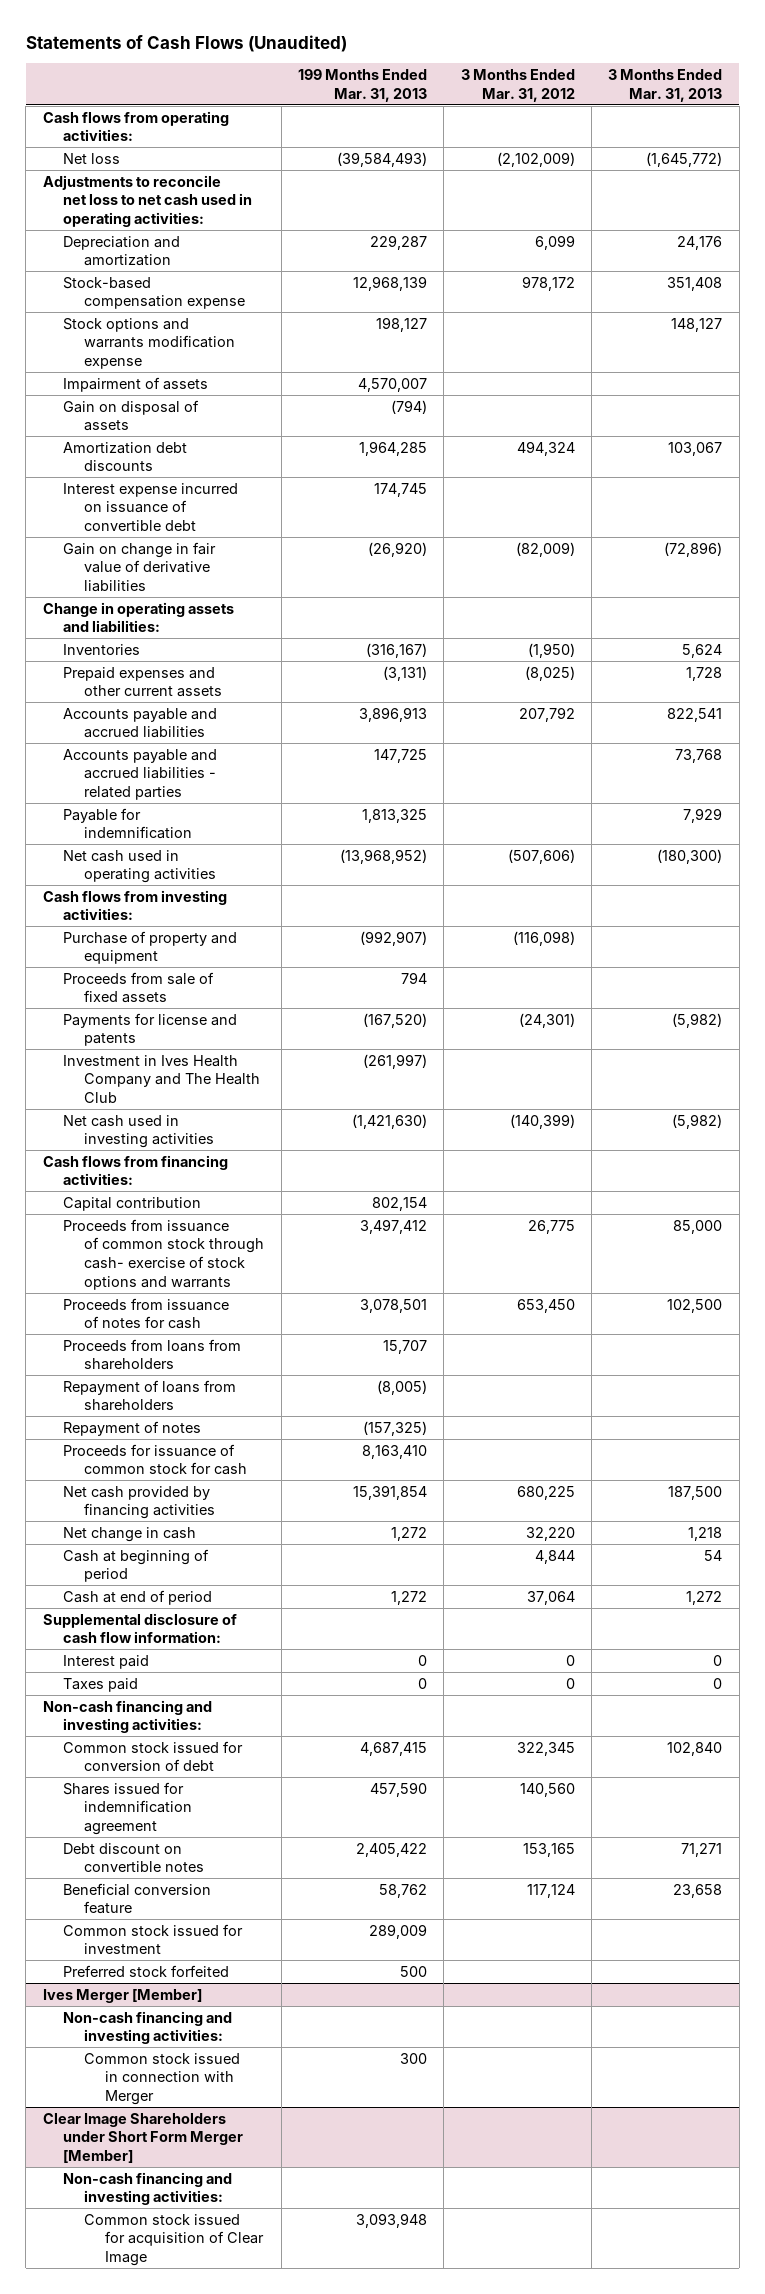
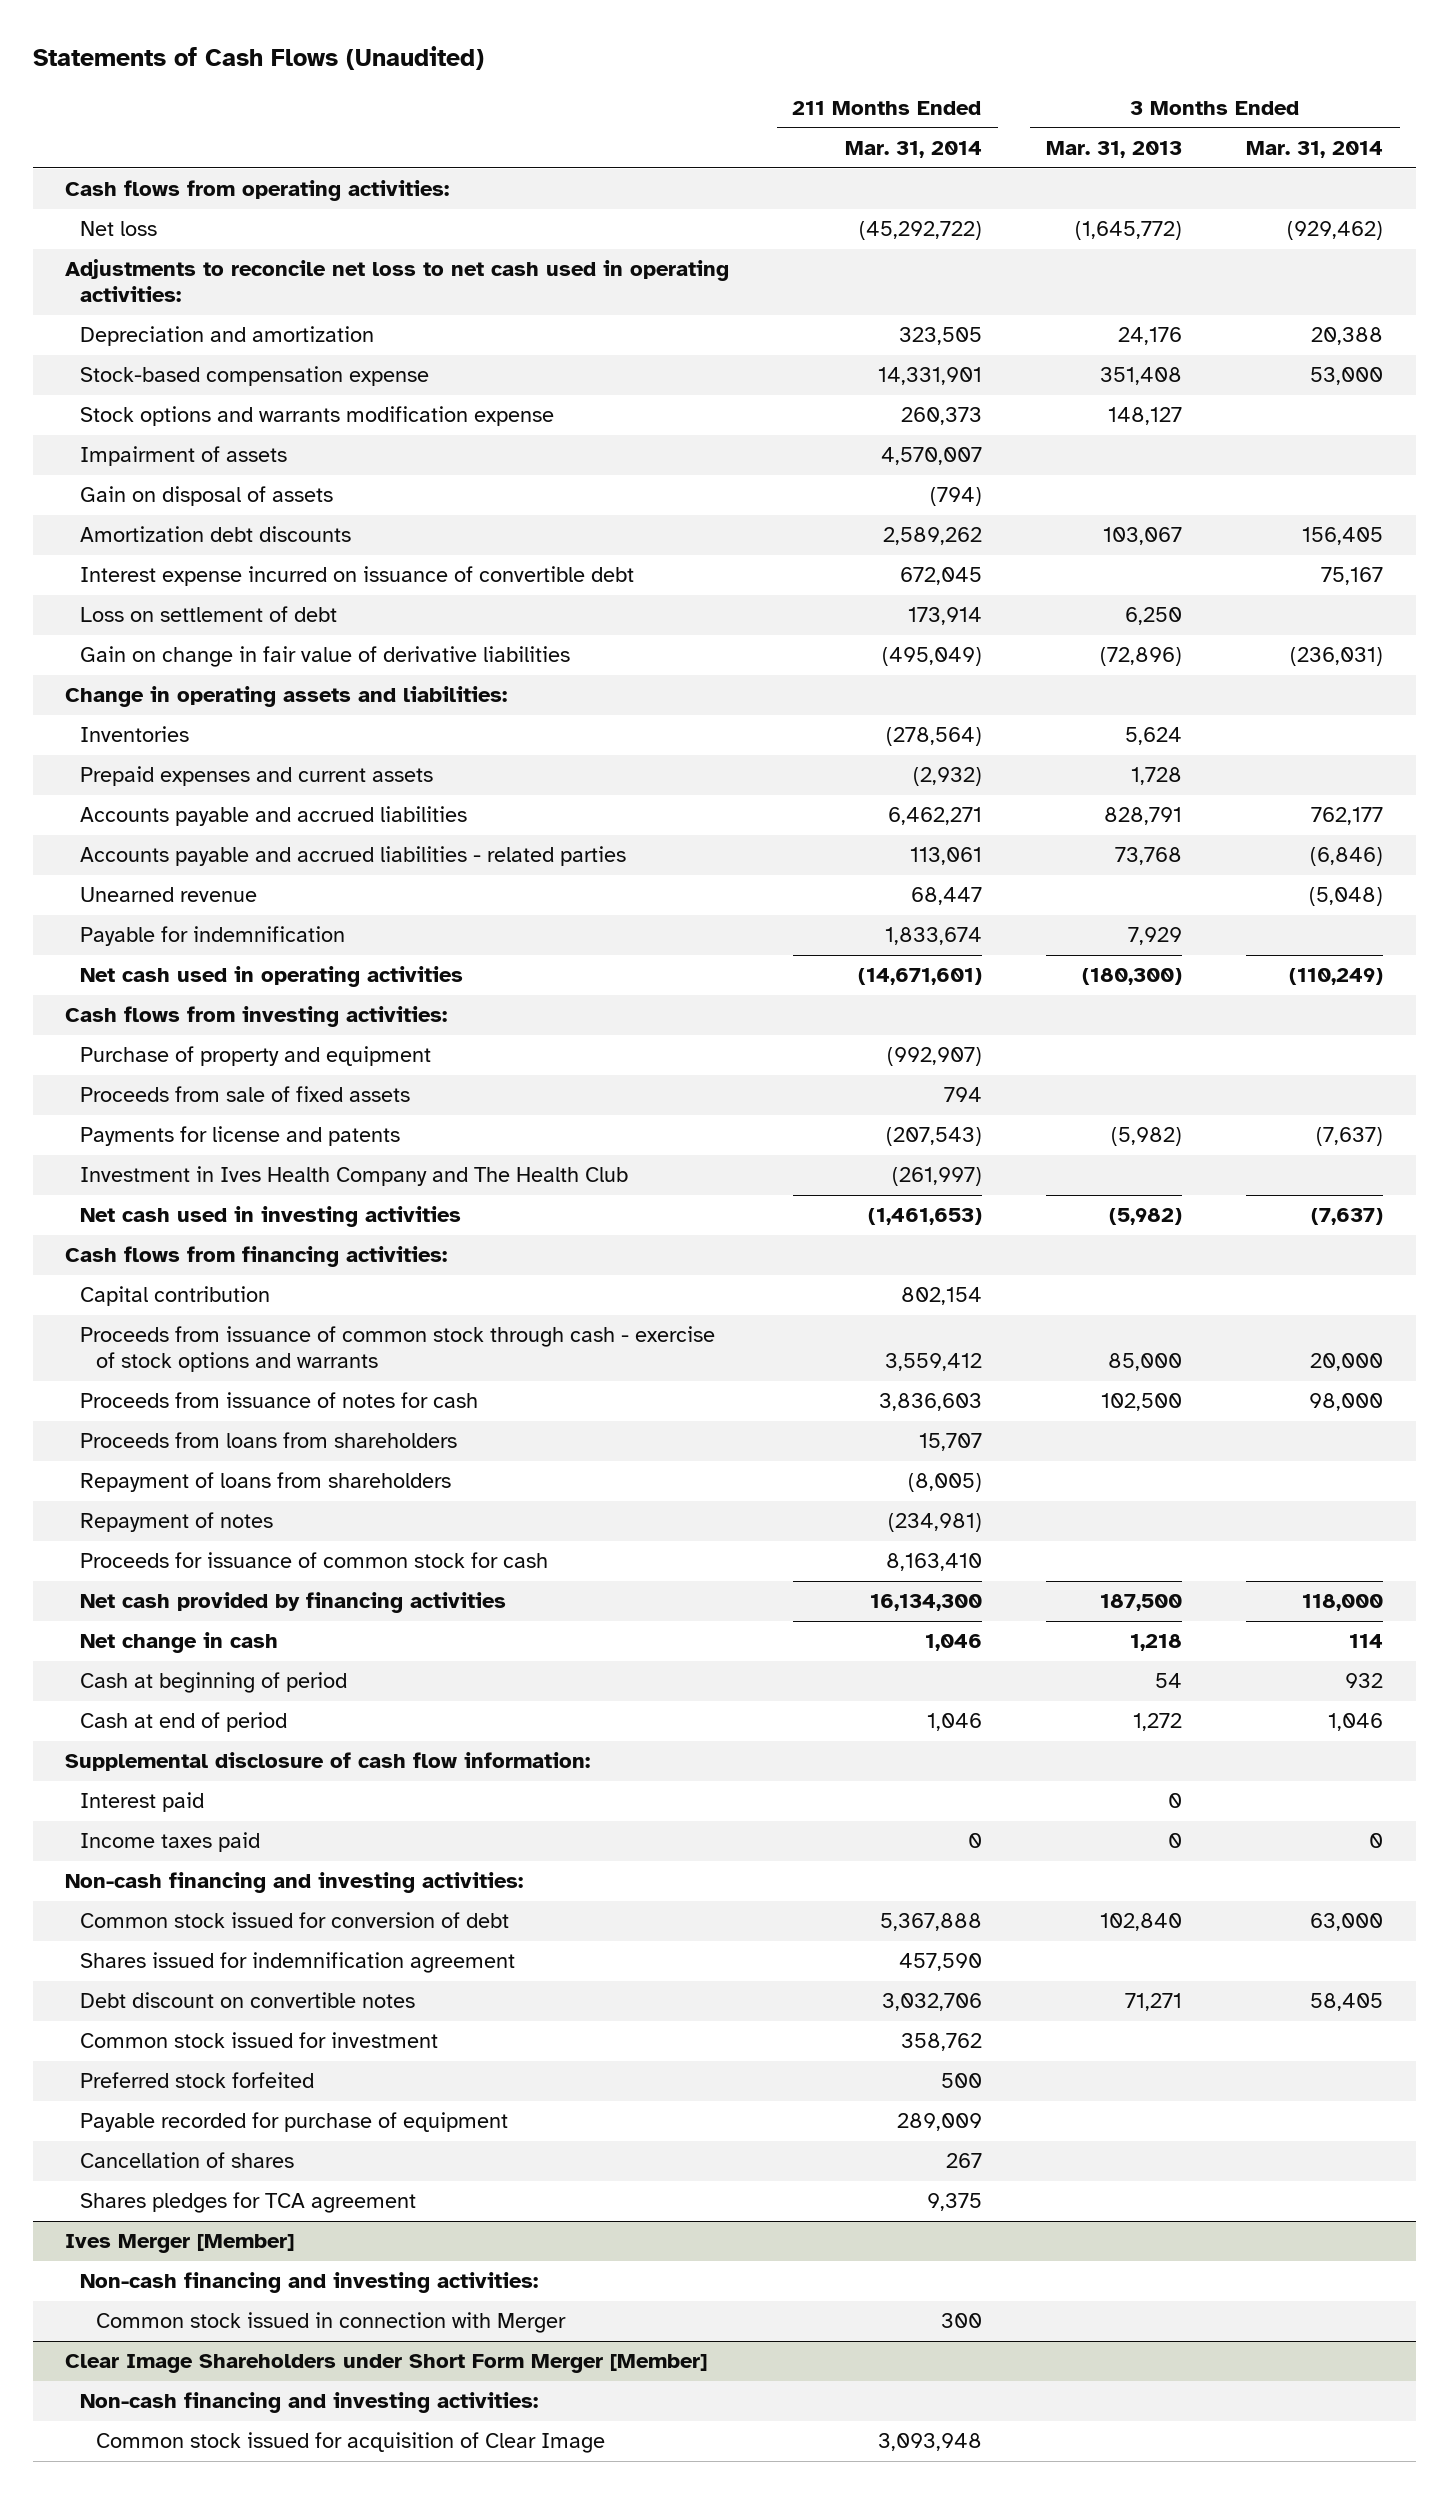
- | 199 Months Ended Mar. 31, 2013 | 3 Months Ended Mar. 31, 2012 | 3 Months Ended Mar. 31, 2013
+ | 211 Months Ended Mar. 31, 2014 | 3 Months Ended Mar. 31, 2013 | 3 Months Ended Mar. 31, 2014
+ Loss on settlement of debt | 173,914 | 6,250 |
- Prepaid expenses and other current assets | (3,131) | (8,025) | 1,728
- Accounts payable and accrued liabilities | 3,896,913 | 207,792 | 822,541
+ Prepaid expenses and current assets | (2,932) | 1,728 |
+ Accounts payable and accrued liabilities | 6,462,271 | 828,791 | 762,177
+ Unearned revenue | 68,447 | | (5,048)
- Proceeds from issuance of common stock through cash- exercise of stock options and warrants | 3,497,412 | 26,775 | 85,000
+ Proceeds from issuance of common stock through cash - exercise of stock options and warrants | 3,559,412 | 85,000 | 20,000
- Taxes paid | 0 | 0 | 0
+ Income taxes paid | 0 | 0 | 0
- Beneficial conversion feature | 58,762 | 117,124 | 23,658
+ Payable recorded for purchase of equipment | 289,009 | |
+ Cancellation of shares | 267 | |
+ Shares pledges for TCA agreement | 9,375 | |

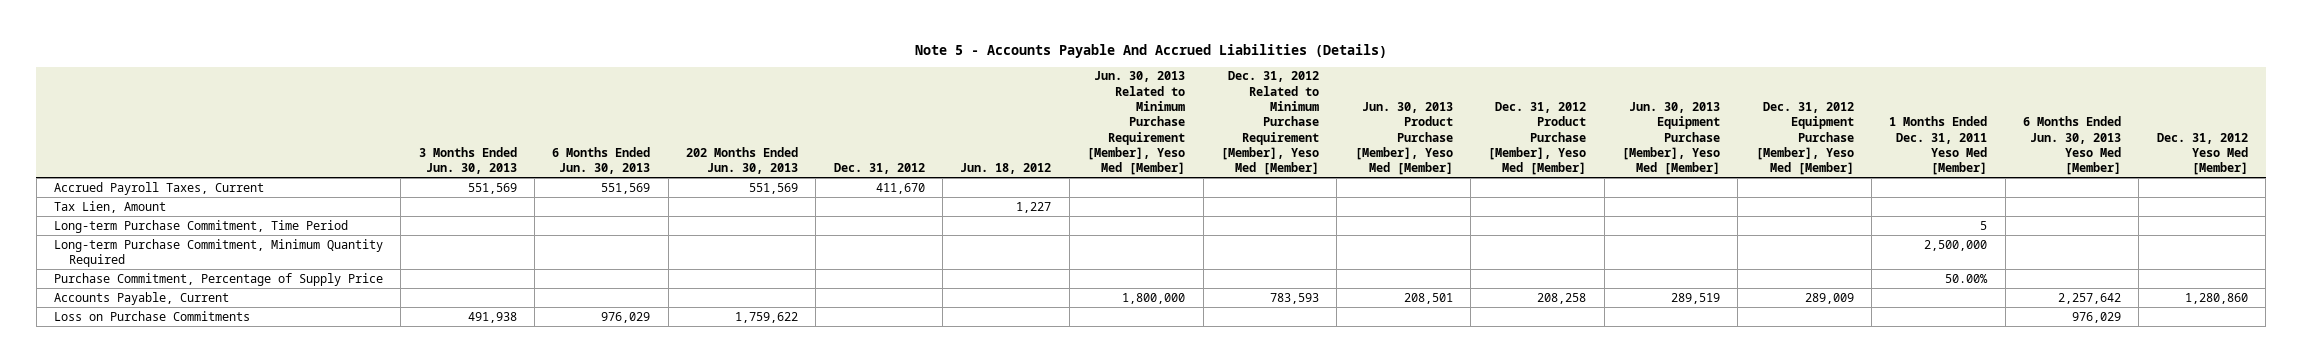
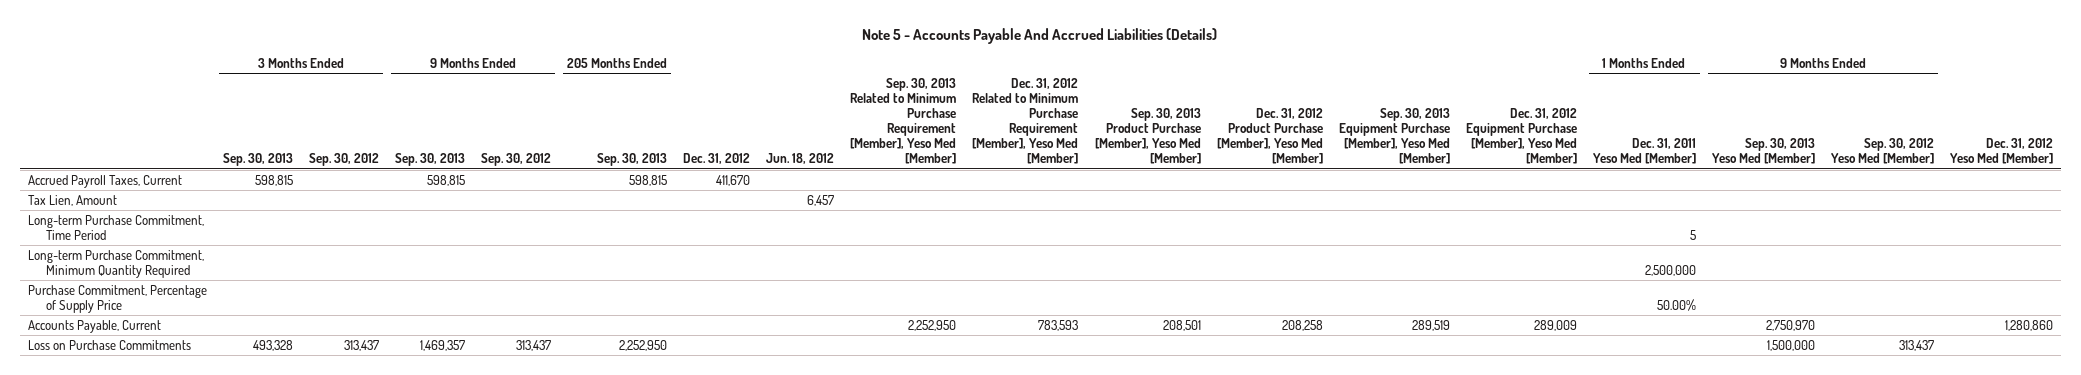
- | 3 Months Ended Jun. 30, 2013 | 6 Months Ended Jun. 30, 2013 | 202 Months Ended Jun. 30, 2013 | Dec. 31, 2012 | Jun. 18, 2012 | Jun. 30, 2013 Related to Minimum Purchase Requirement [Member], Yeso Med [Member] | Dec. 31, 2012 Related to Minimum Purchase Requirement [Member], Yeso Med [Member] | Jun. 30, 2013 Product Purchase [Member], Yeso Med [Member] | Dec. 31, 2012 Product Purchase [Member], Yeso Med [Member] | Jun. 30, 2013 Equipment Purchase [Member], Yeso Med [Member] | Dec. 31, 2012 Equipment Purchase [Member], Yeso Med [Member] | 1 Months Ended Dec. 31, 2011 Yeso Med [Member] | 6 Months Ended Jun. 30, 2013 Yeso Med [Member] | Dec. 31, 2012 Yeso Med [Member]
+ | 3 Months Ended Sep. 30, 2013 | 3 Months Ended Sep. 30, 2012 | 9 Months Ended Sep. 30, 2013 | 9 Months Ended Sep. 30, 2012 | 205 Months Ended Sep. 30, 2013 | Dec. 31, 2012 | Jun. 18, 2012 | Sep. 30, 2013 Related to Minimum Purchase Requirement [Member], Yeso Med [Member] | Dec. 31, 2012 Related to Minimum Purchase Requirement [Member], Yeso Med [Member] | Sep. 30, 2013 Product Purchase [Member], Yeso Med [Member] | Dec. 31, 2012 Product Purchase [Member], Yeso Med [Member] | Sep. 30, 2013 Equipment Purchase [Member], Yeso Med [Member] | Dec. 31, 2012 Equipment Purchase [Member], Yeso Med [Member] | 1 Months Ended Dec. 31, 2011 Yeso Med [Member] | 9 Months Ended Sep. 30, 2013 Yeso Med [Member] | 9 Months Ended Sep. 30, 2012 Yeso Med [Member] | Dec. 31, 2012 Yeso Med [Member]
- Tax Lien, Amount | | | | | 1,227 | | | | | | | | |
+ Tax Lien, Amount | | | | | | | 6,457 | | | | | | | | | |

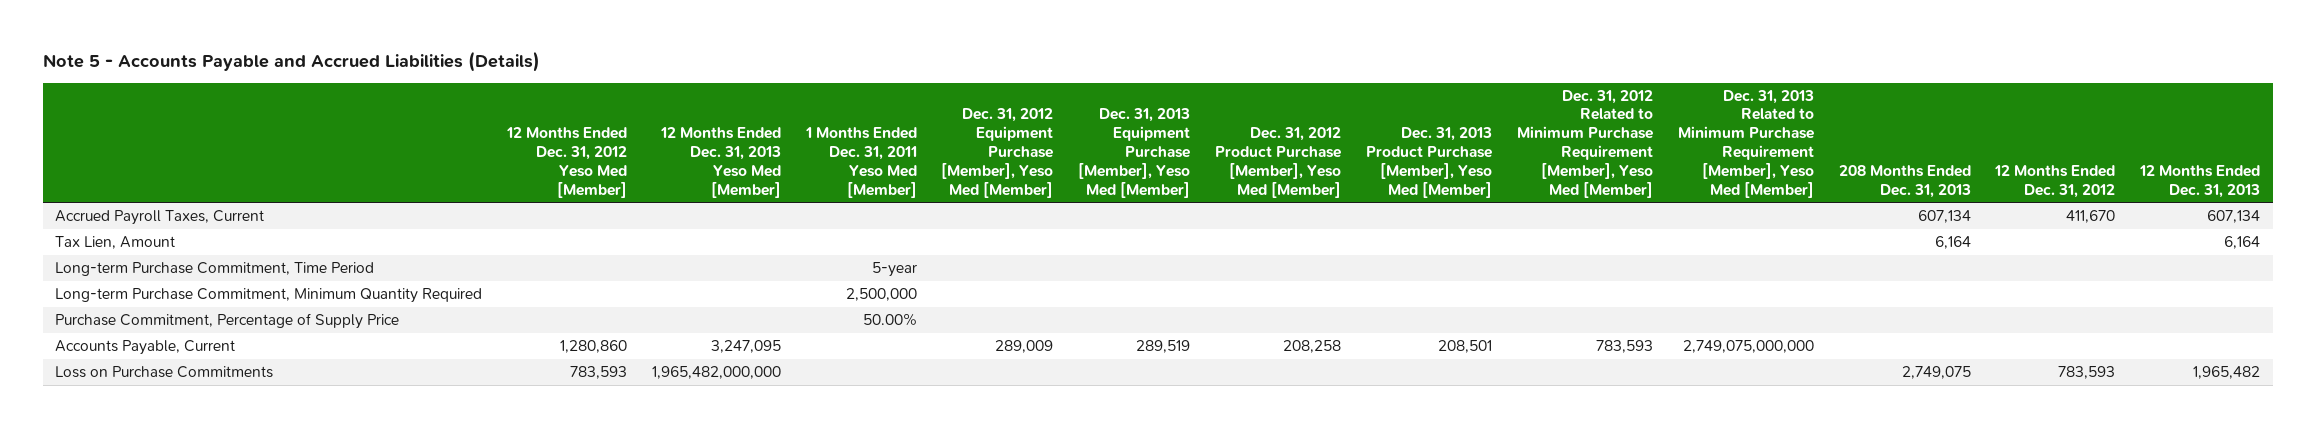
- Note 5 - Accounts Payable And Accrued Liabilities (Details)
+ Note 5 - Accounts Payable and Accrued Liabilities (Details)
- | 3 Months Ended Sep. 30, 2013 | 3 Months Ended Sep. 30, 2012 | 9 Months Ended Sep. 30, 2013 | 9 Months Ended Sep. 30, 2012 | 205 Months Ended Sep. 30, 2013 | Dec. 31, 2012 | Jun. 18, 2012 | Sep. 30, 2013 Related to Minimum Purchase Requirement [Member], Yeso Med [Member] | Dec. 31, 2012 Related to Minimum Purchase Requirement [Member], Yeso Med [Member] | Sep. 30, 2013 Product Purchase [Member], Yeso Med [Member] | Dec. 31, 2012 Product Purchase [Member], Yeso Med [Member] | Sep. 30, 2013 Equipment Purchase [Member], Yeso Med [Member] | Dec. 31, 2012 Equipment Purchase [Member], Yeso Med [Member] | 1 Months Ended Dec. 31, 2011 Yeso Med [Member] | 9 Months Ended Sep. 30, 2013 Yeso Med [Member] | 9 Months Ended Sep. 30, 2012 Yeso Med [Member] | Dec. 31, 2012 Yeso Med [Member]
+ | 12 Months Ended Dec. 31, 2012 Yeso Med [Member] | 12 Months Ended Dec. 31, 2013 Yeso Med [Member] | 1 Months Ended Dec. 31, 2011 Yeso Med [Member] | Dec. 31, 2012 Equipment Purchase [Member], Yeso Med [Member] | Dec. 31, 2013 Equipment Purchase [Member], Yeso Med [Member] | Dec. 31, 2012 Product Purchase [Member], Yeso Med [Member] | Dec. 31, 2013 Product Purchase [Member], Yeso Med [Member] | Dec. 31, 2012 Related to Minimum Purchase Requirement [Member], Yeso Med [Member] | Dec. 31, 2013 Related to Minimum Purchase Requirement [Member], Yeso Med [Member] | 208 Months Ended Dec. 31, 2013 | 12 Months Ended Dec. 31, 2012 | 12 Months Ended Dec. 31, 2013
- Long-term Purchase Commitment, Time Period | | | | | | | | | | | | | | 5 | | |
+ Long-term Purchase Commitment, Time Period | | | 5-year | | | | | | | | |

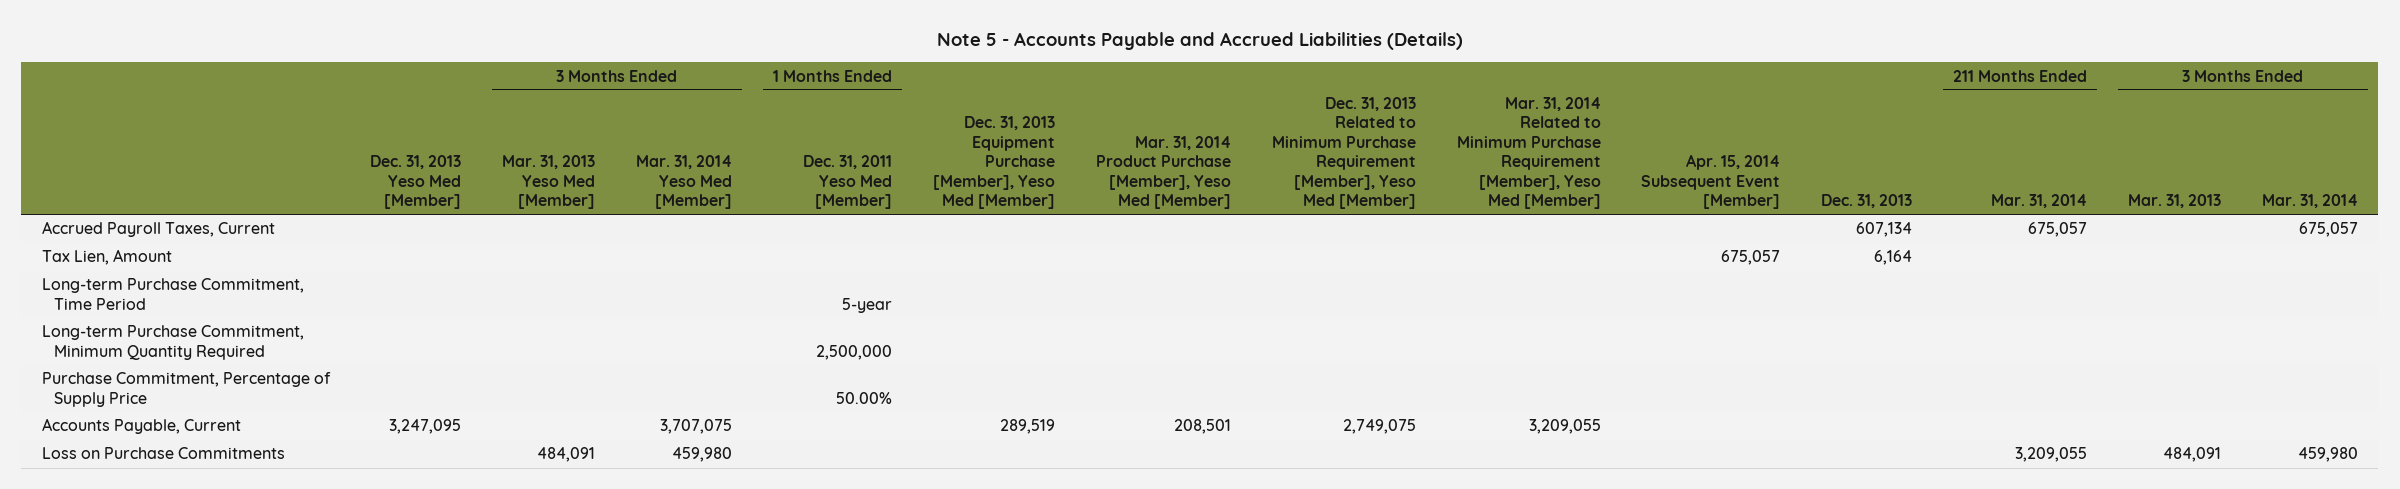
- | 12 Months Ended Dec. 31, 2012 Yeso Med [Member] | 12 Months Ended Dec. 31, 2013 Yeso Med [Member] | 1 Months Ended Dec. 31, 2011 Yeso Med [Member] | Dec. 31, 2012 Equipment Purchase [Member], Yeso Med [Member] | Dec. 31, 2013 Equipment Purchase [Member], Yeso Med [Member] | Dec. 31, 2012 Product Purchase [Member], Yeso Med [Member] | Dec. 31, 2013 Product Purchase [Member], Yeso Med [Member] | Dec. 31, 2012 Related to Minimum Purchase Requirement [Member], Yeso Med [Member] | Dec. 31, 2013 Related to Minimum Purchase Requirement [Member], Yeso Med [Member] | 208 Months Ended Dec. 31, 2013 | 12 Months Ended Dec. 31, 2012 | 12 Months Ended Dec. 31, 2013
+ | Dec. 31, 2013 Yeso Med [Member] | 3 Months Ended Mar. 31, 2013 Yeso Med [Member] | 3 Months Ended Mar. 31, 2014 Yeso Med [Member] | 1 Months Ended Dec. 31, 2011 Yeso Med [Member] | Dec. 31, 2013 Equipment Purchase [Member], Yeso Med [Member] | Mar. 31, 2014 Product Purchase [Member], Yeso Med [Member] | Dec. 31, 2013 Related to Minimum Purchase Requirement [Member], Yeso Med [Member] | Mar. 31, 2014 Related to Minimum Purchase Requirement [Member], Yeso Med [Member] | Apr. 15, 2014 Subsequent Event [Member] | Dec. 31, 2013 | 211 Months Ended Mar. 31, 2014 | 3 Months Ended Mar. 31, 2013 | 3 Months Ended Mar. 31, 2014
- Accounts Payable, Current | 1,280,860 | 3,247,095 | | 289,009 | 289,519 | 208,258 | 208,501 | 783,593 | 2,749,075,000,000 | | |
+ Accounts Payable, Current | 3,247,095 | | 3,707,075 | | 289,519 | 208,501 | 2,749,075 | 3,209,055 | | | | |

